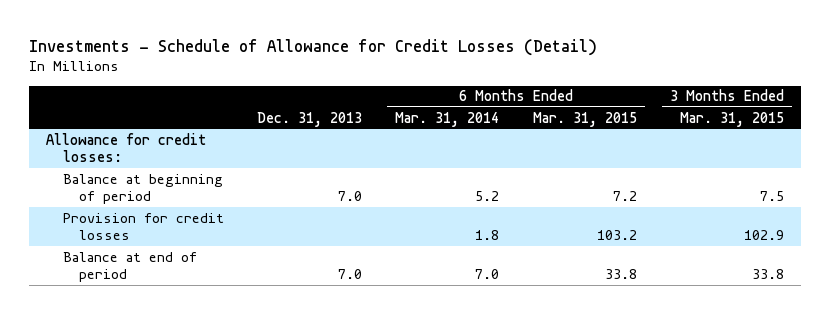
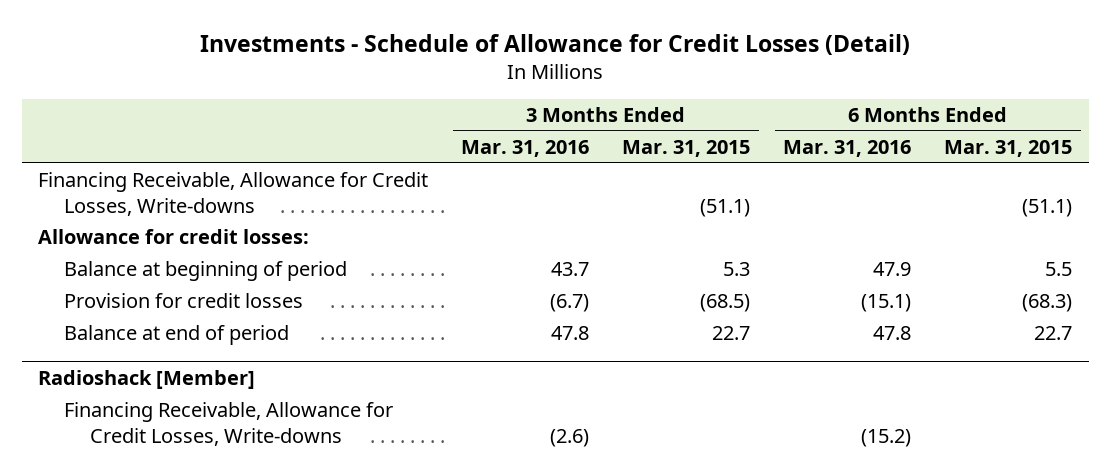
- | Dec. 31, 2013 | 6 Months Ended Mar. 31, 2014 | 6 Months Ended Mar. 31, 2015 | 3 Months Ended Mar. 31, 2015
+ | 3 Months Ended Mar. 31, 2016 | 3 Months Ended Mar. 31, 2015 | 6 Months Ended Mar. 31, 2016 | 6 Months Ended Mar. 31, 2015
+ Financing Receivable, Allowance for Credit Losses, Write-downs | | (51.1) | | (51.1)
- Balance at beginning of period | 7.0 | 5.2 | 7.2 | 7.5
- Provision for credit losses | | 1.8 | 103.2 | 102.9
- Balance at end of period | 7.0 | 7.0 | 33.8 | 33.8
+ Balance at beginning of period | 43.7 | 5.3 | 47.9 | 5.5
+ Provision for credit losses | (6.7) | (68.5) | (15.1) | (68.3)
+ Balance at end of period | 47.8 | 22.7 | 47.8 | 22.7
+ Radioshack [Member]
+ Financing Receivable, Allowance for Credit Losses, Write-downs | (2.6) | | (15.2) |

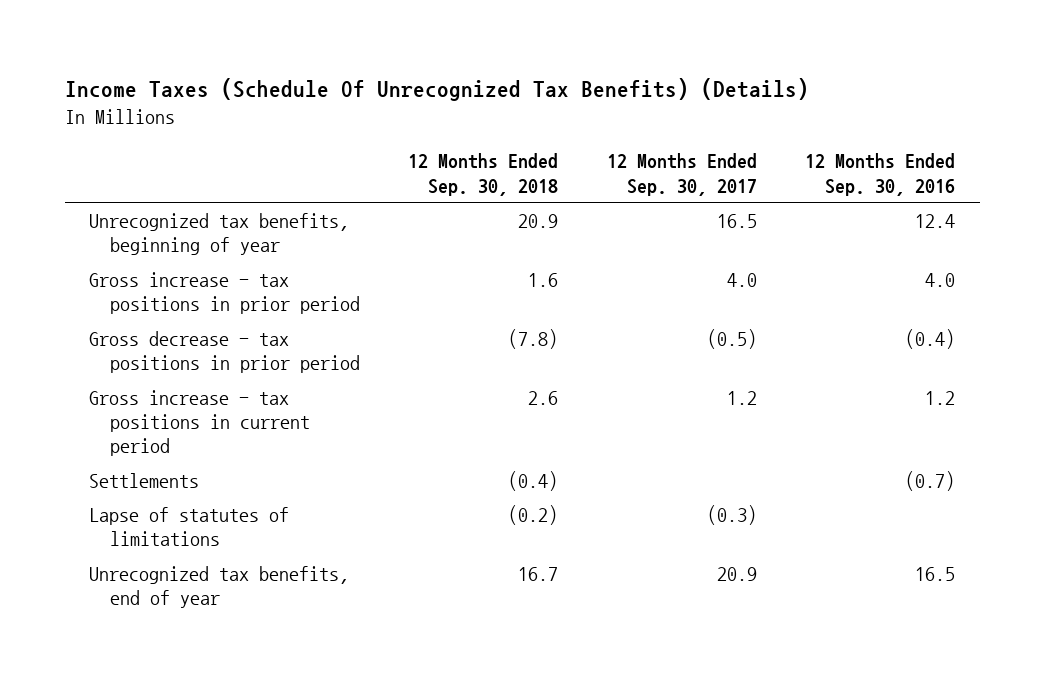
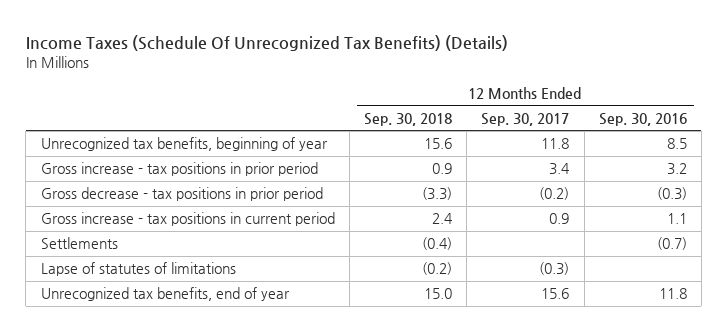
- Unrecognized tax benefits, beginning of year | 20.9 | 16.5 | 12.4
- Gross increase - tax positions in prior period | 1.6 | 4.0 | 4.0
- Gross decrease - tax positions in prior period | (7.8) | (0.5) | (0.4)
- Gross increase - tax positions in current period | 2.6 | 1.2 | 1.2
+ Unrecognized tax benefits, beginning of year | 15.6 | 11.8 | 8.5
+ Gross increase - tax positions in prior period | 0.9 | 3.4 | 3.2
+ Gross decrease - tax positions in prior period | (3.3) | (0.2) | (0.3)
+ Gross increase - tax positions in current period | 2.4 | 0.9 | 1.1
- Unrecognized tax benefits, end of year | 16.7 | 20.9 | 16.5
+ Unrecognized tax benefits, end of year | 15.0 | 15.6 | 11.8

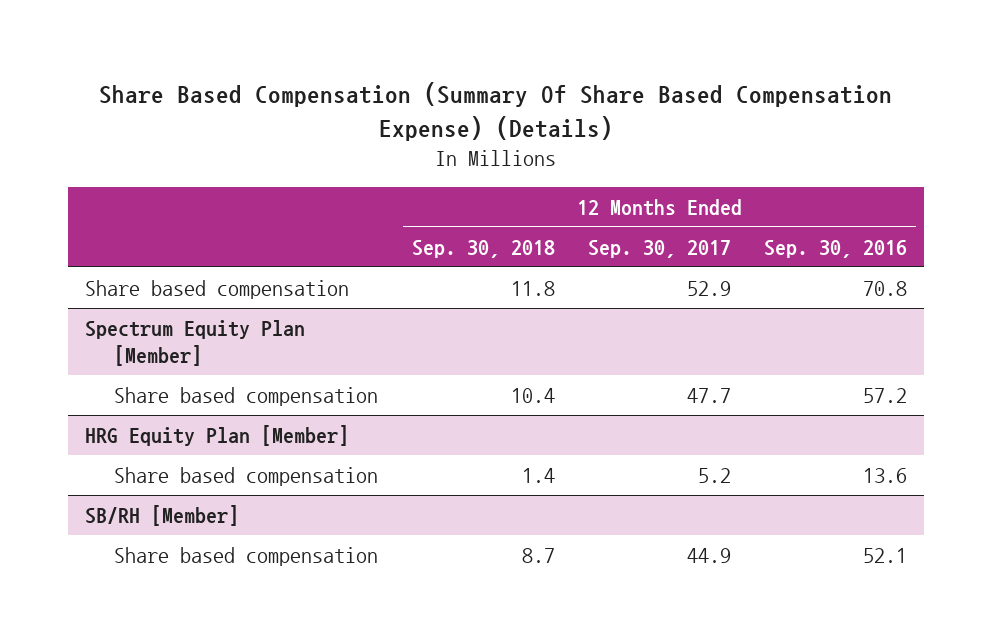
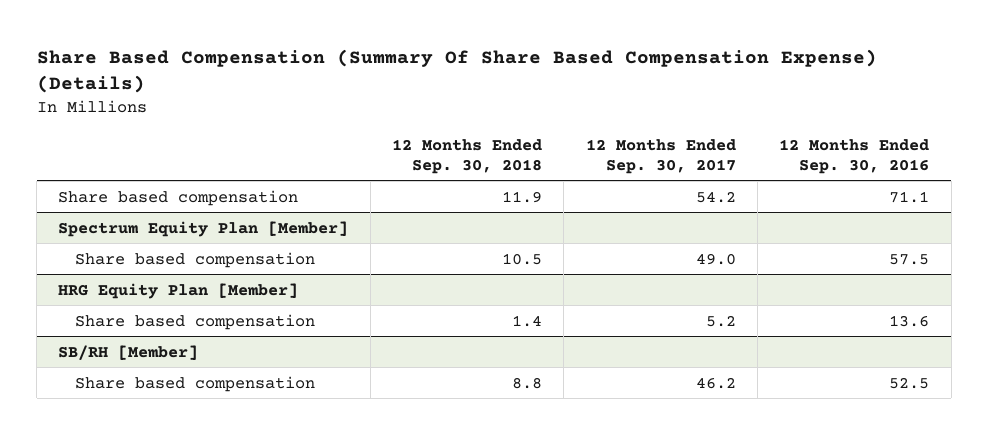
- Share based compensation | 11.8 | 52.9 | 70.8
+ Share based compensation | 11.9 | 54.2 | 71.1
@ Spectrum Equity Plan [Member]
- Share based compensation | 10.4 | 47.7 | 57.2
+ Share based compensation | 10.5 | 49.0 | 57.5
@ SB/RH [Member]
- Share based compensation | 8.7 | 44.9 | 52.1
+ Share based compensation | 8.8 | 46.2 | 52.5

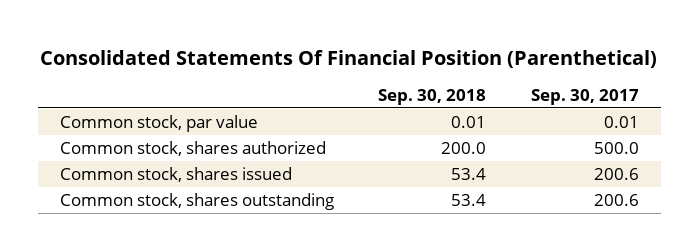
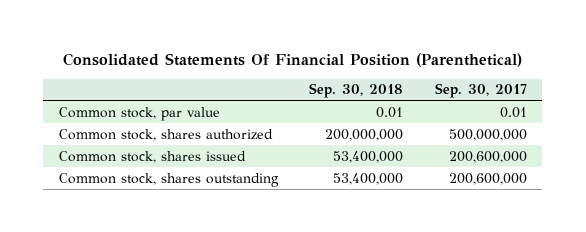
- Common stock, shares authorized | 200.0 | 500.0
- Common stock, shares issued | 53.4 | 200.6
- Common stock, shares outstanding | 53.4 | 200.6
+ Common stock, shares authorized | 200,000,000 | 500,000,000
+ Common stock, shares issued | 53,400,000 | 200,600,000
+ Common stock, shares outstanding | 53,400,000 | 200,600,000

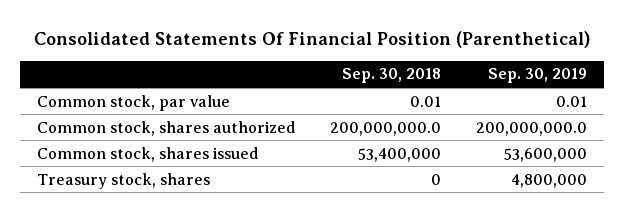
- | Sep. 30, 2018 | Sep. 30, 2017
+ | Sep. 30, 2018 | Sep. 30, 2019
- Common stock, shares authorized | 200,000,000 | 500,000,000
+ Common stock, shares authorized | 200,000,000.0 | 200,000,000.0
- Common stock, shares outstanding | 53,400,000 | 200,600,000
+ Treasury stock, shares | 0 | 4,800,000

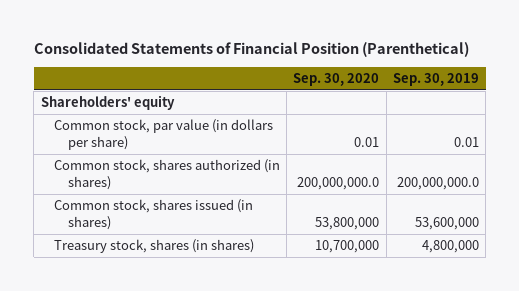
- Consolidated Statements Of Financial Position (Parenthetical)
+ Consolidated Statements of Financial Position (Parenthetical)
- | Sep. 30, 2018 | Sep. 30, 2019
+ | Sep. 30, 2020 | Sep. 30, 2019
- Common stock, par value | 0.01 | 0.01
- Common stock, shares authorized | 200,000,000.0 | 200,000,000.0
- Common stock, shares issued | 53,400,000 | 53,600,000
- Treasury stock, shares | 0 | 4,800,000
+ Shareholders' equity
+ Common stock, par value (in dollars per share) | 0.01 | 0.01
+ Common stock, shares authorized (in shares) | 200,000,000.0 | 200,000,000.0
+ Common stock, shares issued (in shares) | 53,800,000 | 53,600,000
+ Treasury stock, shares (in shares) | 10,700,000 | 4,800,000

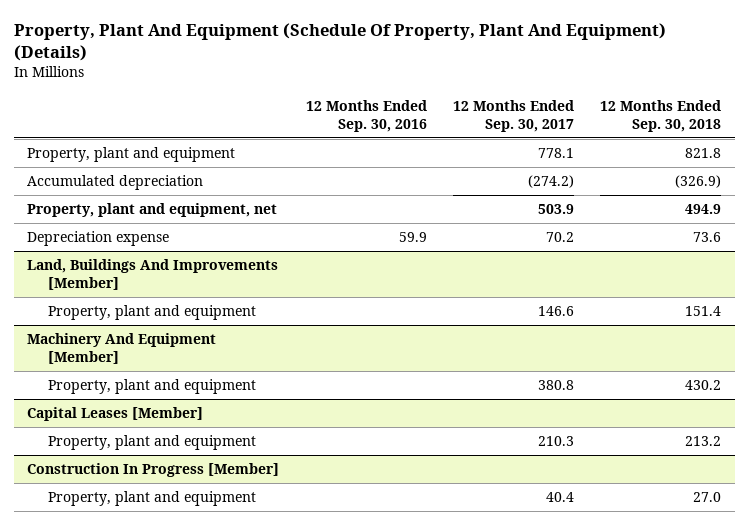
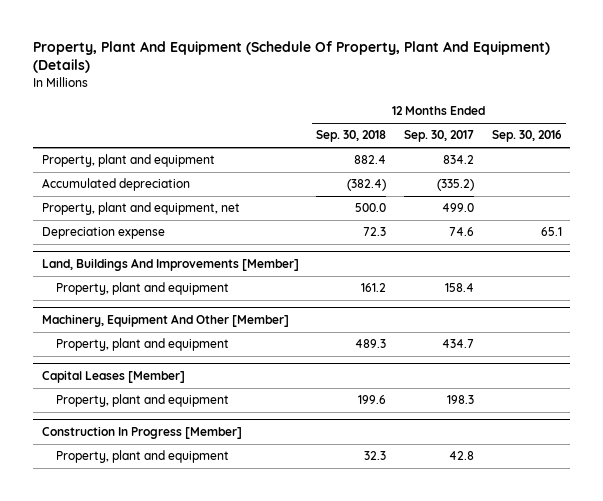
- | 12 Months Ended Sep. 30, 2016 | 12 Months Ended Sep. 30, 2017 | 12 Months Ended Sep. 30, 2018
+ | 12 Months Ended Sep. 30, 2018 | 12 Months Ended Sep. 30, 2017 | 12 Months Ended Sep. 30, 2016
- Property, plant and equipment | | 778.1 | 821.8
- Accumulated depreciation | | (274.2) | (326.9)
- Property, plant and equipment, net | | 503.9 | 494.9
- Depreciation expense | 59.9 | 70.2 | 73.6
+ Property, plant and equipment | 882.4 | 834.2 |
+ Accumulated depreciation | (382.4) | (335.2) |
+ Property, plant and equipment, net | 500.0 | 499.0 |
+ Depreciation expense | 72.3 | 74.6 | 65.1
@ Land, Buildings And Improvements [Member]
- Property, plant and equipment | | 146.6 | 151.4
- Machinery And Equipment [Member]
- Property, plant and equipment | | 380.8 | 430.2
@ Land, Buildings And Improvements [Member]
+ Property, plant and equipment | 161.2 | 158.4 |
+ Machinery, Equipment And Other [Member]
+ Property, plant and equipment | 489.3 | 434.7 |
@ Capital Leases [Member]
- Property, plant and equipment | | 210.3 | 213.2
+ Property, plant and equipment | 199.6 | 198.3 |
@ Construction In Progress [Member]
- Property, plant and equipment | | 40.4 | 27.0
+ Property, plant and equipment | 32.3 | 42.8 |

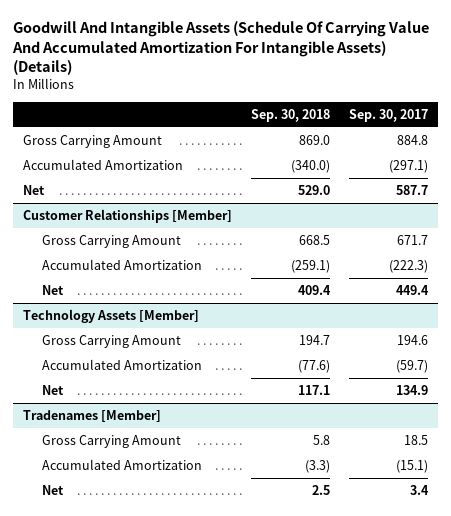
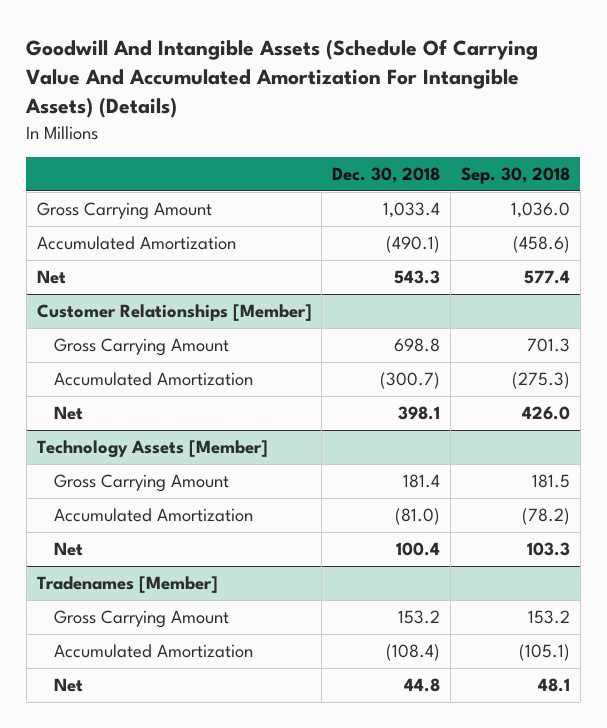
- | Sep. 30, 2018 | Sep. 30, 2017
+ | Dec. 30, 2018 | Sep. 30, 2018
- Gross Carrying Amount | 869.0 | 884.8
- Accumulated Amortization | (340.0) | (297.1)
- Net | 529.0 | 587.7
+ Gross Carrying Amount | 1,033.4 | 1,036.0
+ Accumulated Amortization | (490.1) | (458.6)
+ Net | 543.3 | 577.4
@ Customer Relationships [Member]
- Gross Carrying Amount | 668.5 | 671.7
- Accumulated Amortization | (259.1) | (222.3)
- Net | 409.4 | 449.4
+ Gross Carrying Amount | 698.8 | 701.3
+ Accumulated Amortization | (300.7) | (275.3)
+ Net | 398.1 | 426.0
@ Technology Assets [Member]
- Gross Carrying Amount | 194.7 | 194.6
- Accumulated Amortization | (77.6) | (59.7)
- Net | 117.1 | 134.9
+ Gross Carrying Amount | 181.4 | 181.5
+ Accumulated Amortization | (81.0) | (78.2)
+ Net | 100.4 | 103.3
@ Tradenames [Member]
- Gross Carrying Amount | 5.8 | 18.5
- Accumulated Amortization | (3.3) | (15.1)
- Net | 2.5 | 3.4
+ Gross Carrying Amount | 153.2 | 153.2
+ Accumulated Amortization | (108.4) | (105.1)
+ Net | 44.8 | 48.1

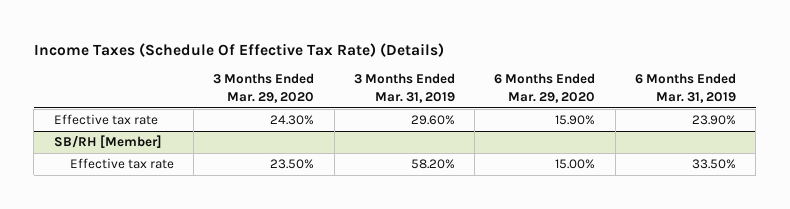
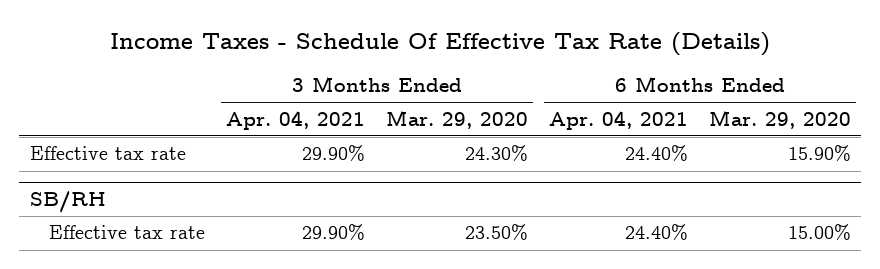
- Income Taxes (Schedule Of Effective Tax Rate) (Details)
+ Income Taxes - Schedule Of Effective Tax Rate (Details)
- | 3 Months Ended Mar. 29, 2020 | 3 Months Ended Mar. 31, 2019 | 6 Months Ended Mar. 29, 2020 | 6 Months Ended Mar. 31, 2019
+ | 3 Months Ended Apr. 04, 2021 | 3 Months Ended Mar. 29, 2020 | 6 Months Ended Apr. 04, 2021 | 6 Months Ended Mar. 29, 2020
- SB/RH [Member]
+ SB/RH

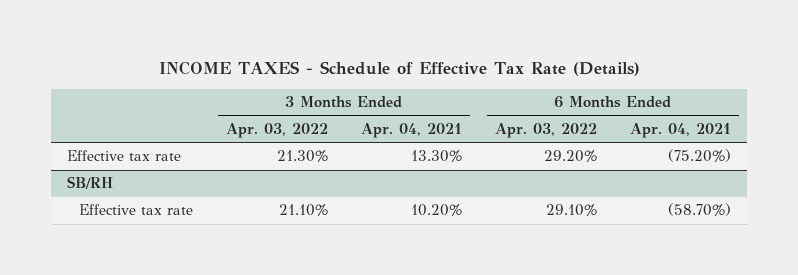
- Income Taxes - Schedule Of Effective Tax Rate (Details)
+ INCOME TAXES - Schedule of Effective Tax Rate (Details)
- | 3 Months Ended Apr. 04, 2021 | 3 Months Ended Mar. 29, 2020 | 6 Months Ended Apr. 04, 2021 | 6 Months Ended Mar. 29, 2020
+ | 3 Months Ended Apr. 03, 2022 | 3 Months Ended Apr. 04, 2021 | 6 Months Ended Apr. 03, 2022 | 6 Months Ended Apr. 04, 2021
- Effective tax rate | 29.90% | 24.30% | 24.40% | 15.90%
+ Effective tax rate | 21.30% | 13.30% | 29.20% | (75.20%)
@ SB/RH
- Effective tax rate | 29.90% | 23.50% | 24.40% | 15.00%
+ Effective tax rate | 21.10% | 10.20% | 29.10% | (58.70%)

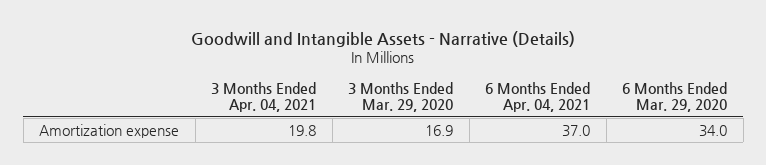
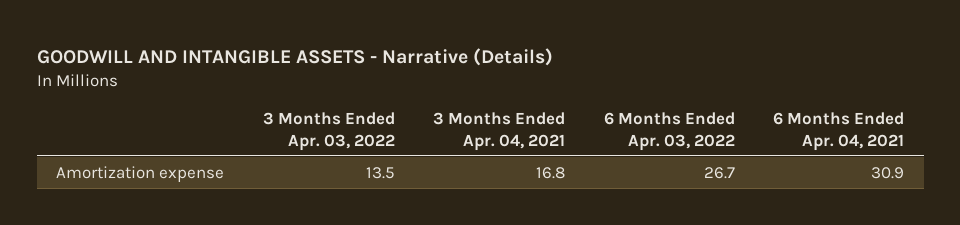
- Goodwill and Intangible Assets - Narrative (Details)
+ GOODWILL AND INTANGIBLE ASSETS - Narrative (Details)
- | 3 Months Ended Apr. 04, 2021 | 3 Months Ended Mar. 29, 2020 | 6 Months Ended Apr. 04, 2021 | 6 Months Ended Mar. 29, 2020
+ | 3 Months Ended Apr. 03, 2022 | 3 Months Ended Apr. 04, 2021 | 6 Months Ended Apr. 03, 2022 | 6 Months Ended Apr. 04, 2021
- Amortization expense | 19.8 | 16.9 | 37.0 | 34.0
+ Amortization expense | 13.5 | 16.8 | 26.7 | 30.9

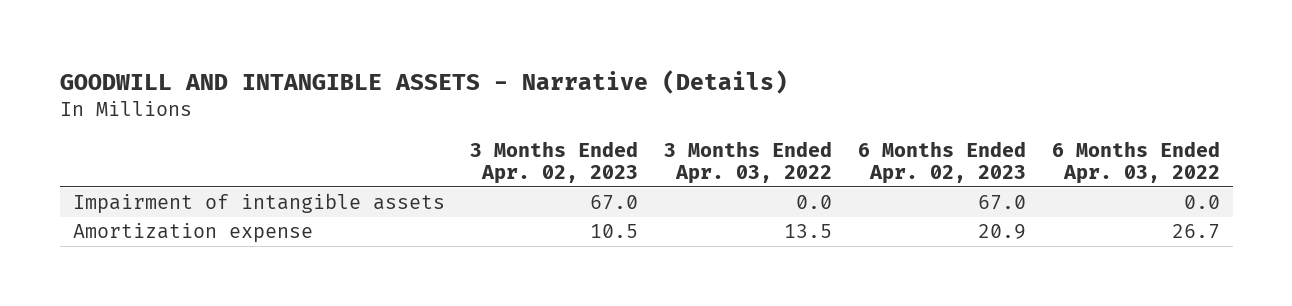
- | 3 Months Ended Apr. 03, 2022 | 3 Months Ended Apr. 04, 2021 | 6 Months Ended Apr. 03, 2022 | 6 Months Ended Apr. 04, 2021
+ | 3 Months Ended Apr. 02, 2023 | 3 Months Ended Apr. 03, 2022 | 6 Months Ended Apr. 02, 2023 | 6 Months Ended Apr. 03, 2022
+ Impairment of intangible assets | 67.0 | 0.0 | 67.0 | 0.0

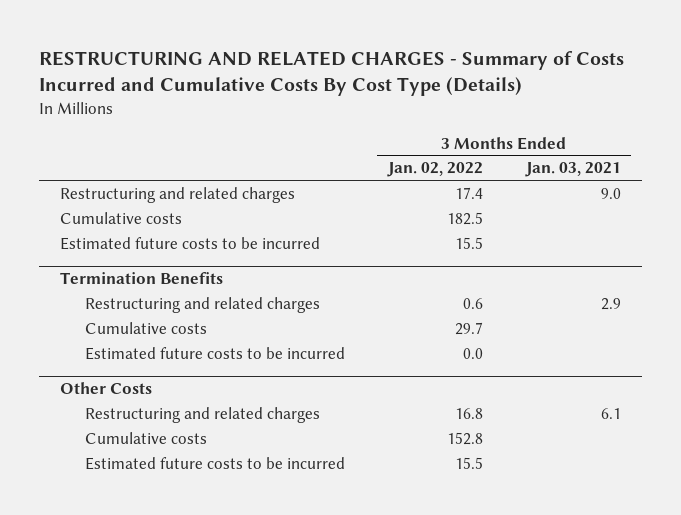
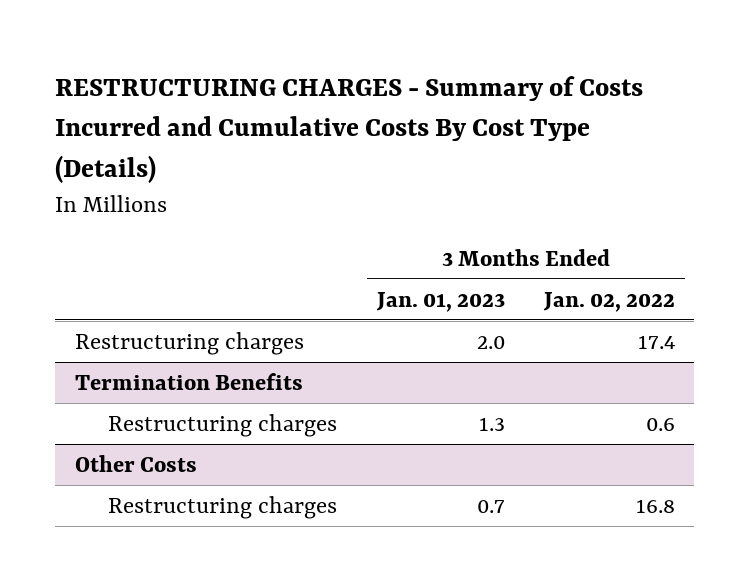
- RESTRUCTURING AND RELATED CHARGES - Summary of Costs Incurred and Cumulative Costs By Cost Type (Details)
+ RESTRUCTURING CHARGES - Summary of Costs Incurred and Cumulative Costs By Cost Type (Details)
- | 3 Months Ended Jan. 02, 2022 | 3 Months Ended Jan. 03, 2021
+ | 3 Months Ended Jan. 01, 2023 | 3 Months Ended Jan. 02, 2022
- Restructuring and related charges | 17.4 | 9.0
- Cumulative costs | 182.5 |
- Estimated future costs to be incurred | 15.5 |
+ Restructuring charges | 2.0 | 17.4
@ Termination Benefits
- Restructuring and related charges | 0.6 | 2.9
- Cumulative costs | 29.7 |
- Estimated future costs to be incurred | 0.0 |
+ Restructuring charges | 1.3 | 0.6
@ Other Costs
- Restructuring and related charges | 16.8 | 6.1
- Cumulative costs | 152.8 |
- Estimated future costs to be incurred | 15.5 |
+ Restructuring charges | 0.7 | 16.8

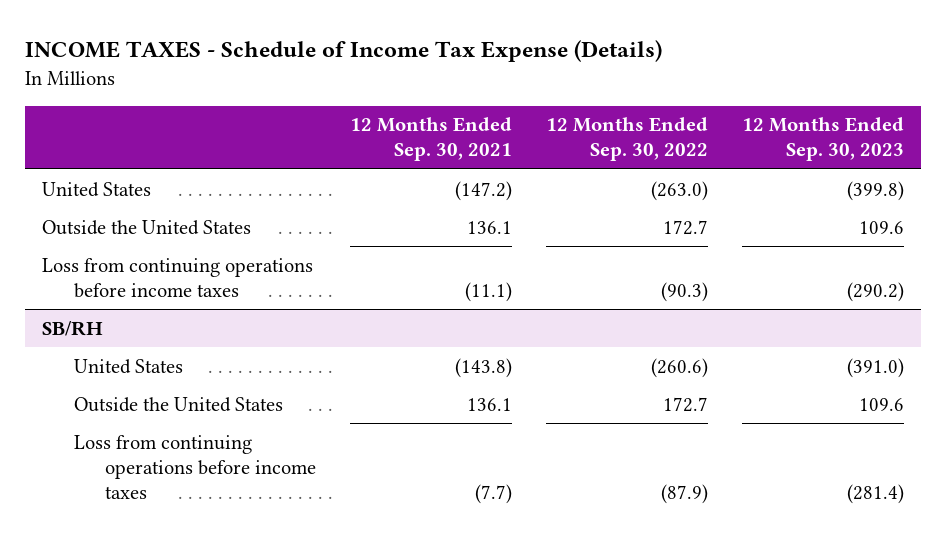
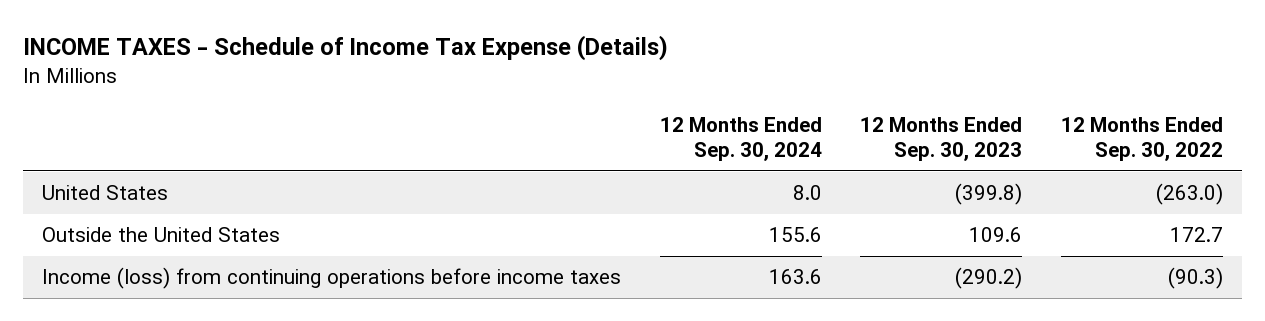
- | 12 Months Ended Sep. 30, 2021 | 12 Months Ended Sep. 30, 2022 | 12 Months Ended Sep. 30, 2023
+ | 12 Months Ended Sep. 30, 2024 | 12 Months Ended Sep. 30, 2023 | 12 Months Ended Sep. 30, 2022
- Loss from continuing operations before income taxes | (11.1) | (90.3) | (290.2)
- SB/RH
- United States | (143.8) | (260.6) | (391.0)
- Outside the United States | 136.1 | 172.7 | 109.6
- Loss from continuing operations before income taxes | (7.7) | (87.9) | (281.4)
+ Income (loss) from continuing operations before income taxes | 163.6 | (290.2) | (90.3)

